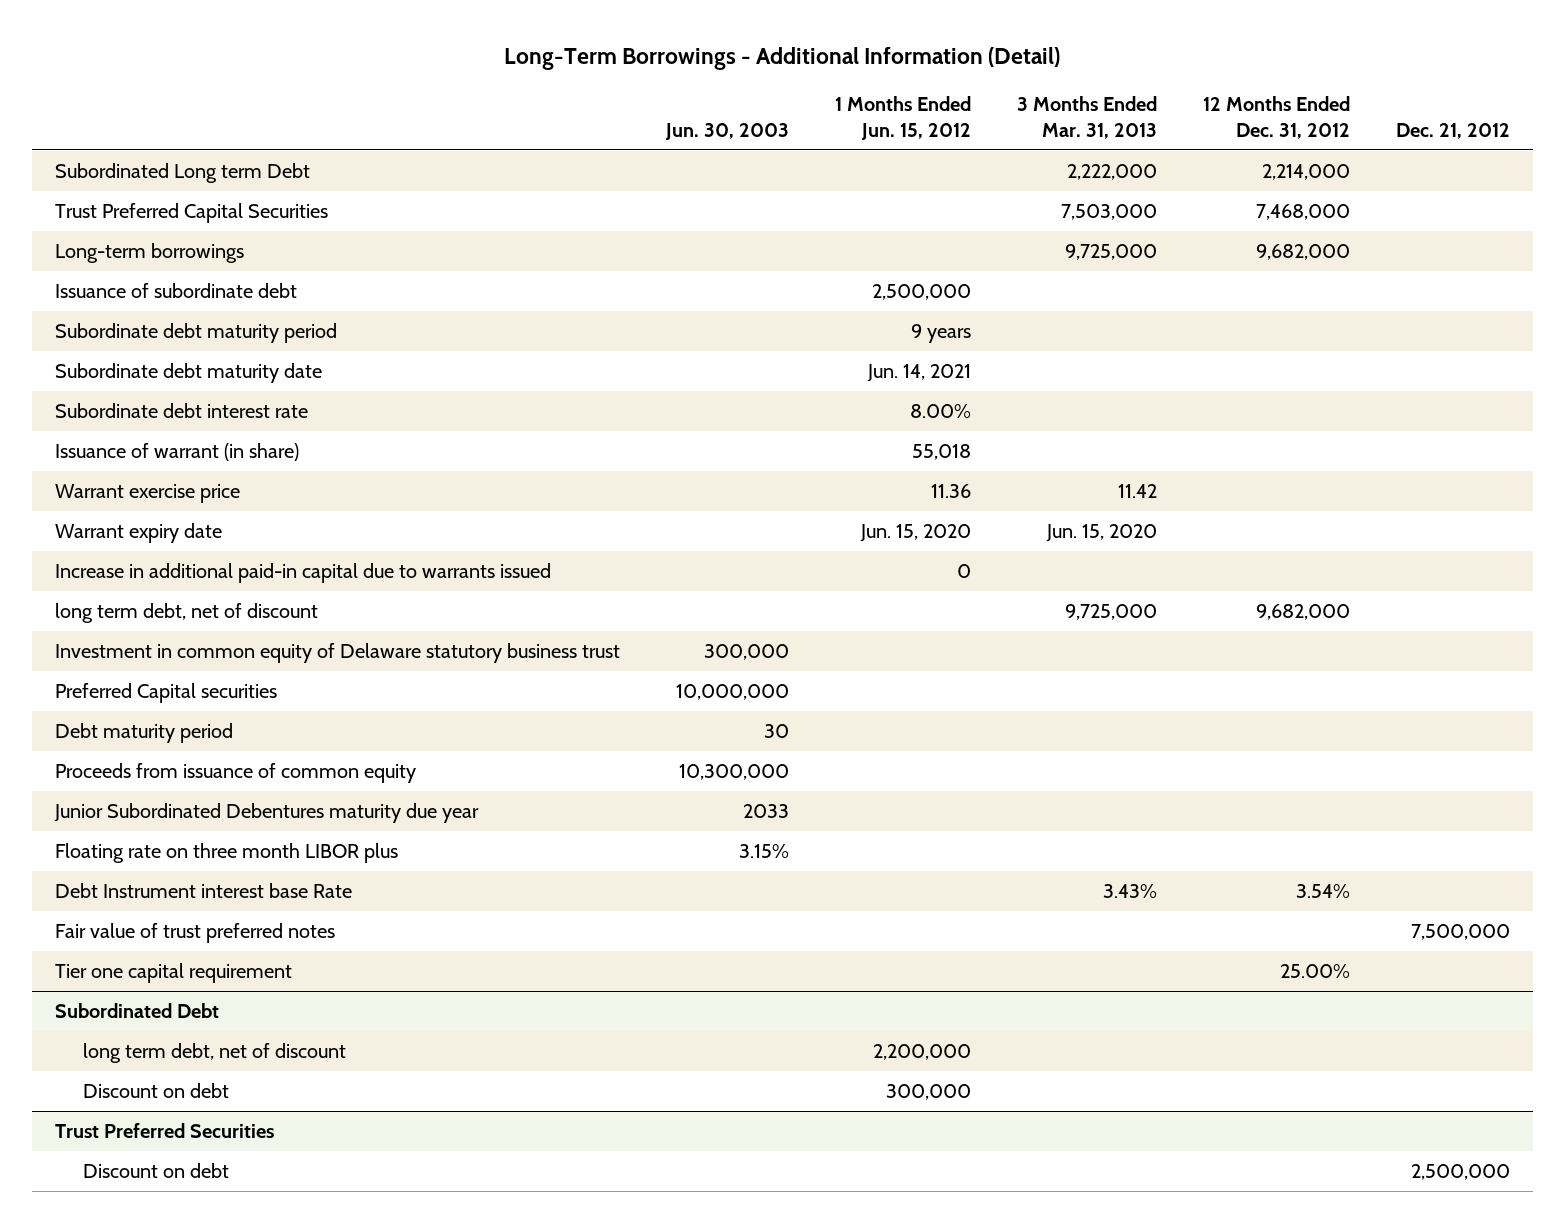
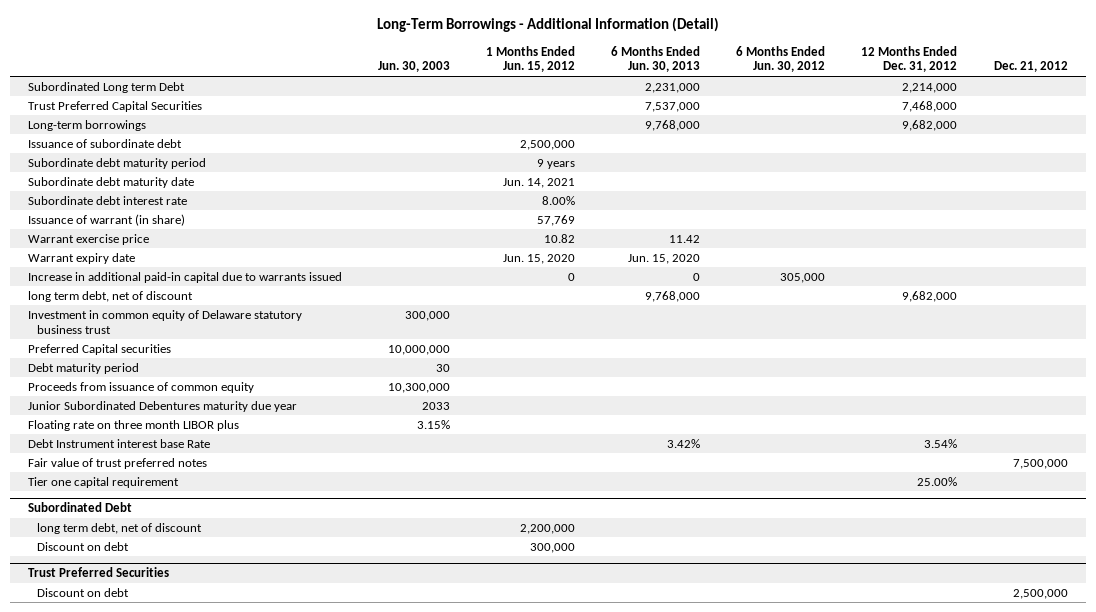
- | Jun. 30, 2003 | 1 Months Ended Jun. 15, 2012 | 3 Months Ended Mar. 31, 2013 | 12 Months Ended Dec. 31, 2012 | Dec. 21, 2012
+ | Jun. 30, 2003 | 1 Months Ended Jun. 15, 2012 | 6 Months Ended Jun. 30, 2013 | 6 Months Ended Jun. 30, 2012 | 12 Months Ended Dec. 31, 2012 | Dec. 21, 2012
- Issuance of warrant (in share) | | 55,018 | | |
- Warrant exercise price | | 11.36 | 11.42 | |
+ Issuance of warrant (in share) | | 57,769 | | | |
+ Warrant exercise price | | 10.82 | 11.42 | | |

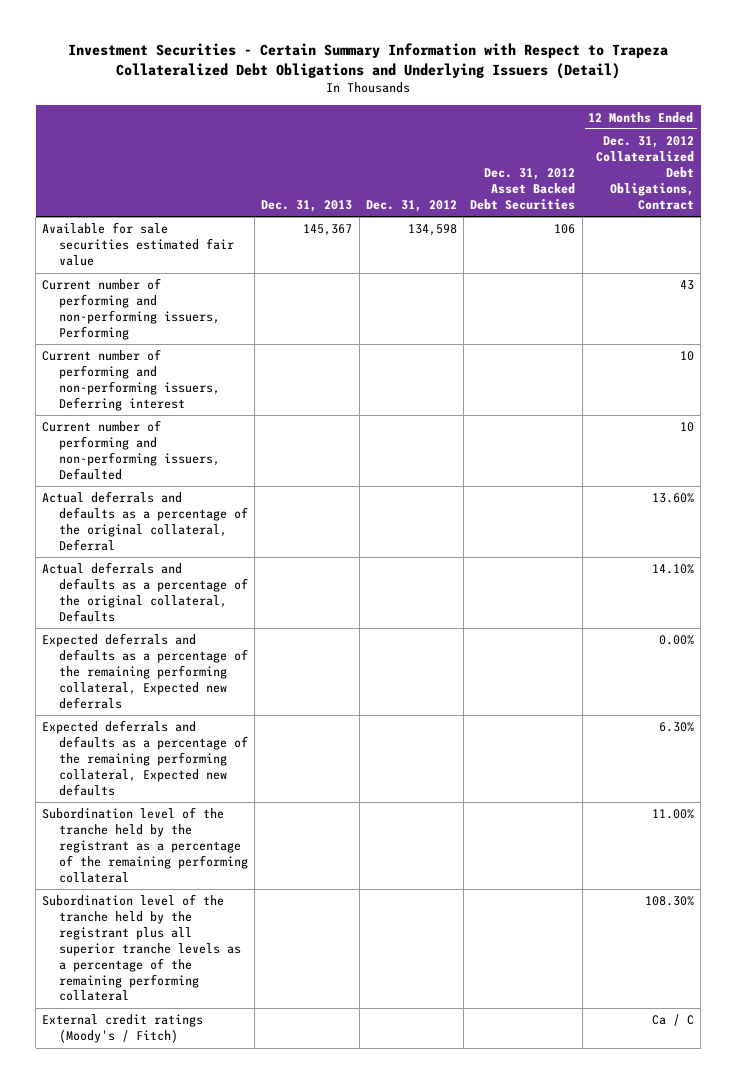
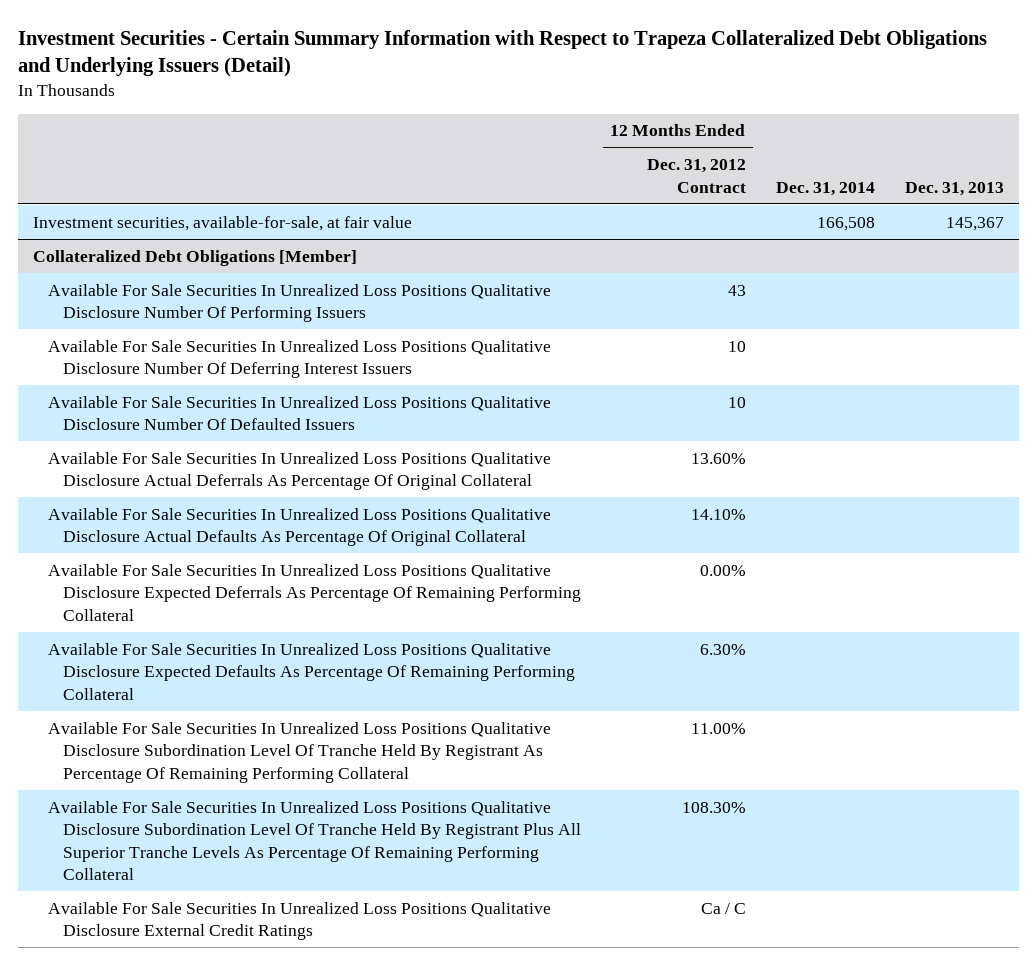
- | Dec. 31, 2013 | Dec. 31, 2012 | Dec. 31, 2012 Asset Backed Debt Securities | 12 Months Ended Dec. 31, 2012 Collateralized Debt Obligations, Contract
+ | 12 Months Ended Dec. 31, 2012 Contract | Dec. 31, 2014 | Dec. 31, 2013
- Available for sale securities estimated fair value | 145,367 | 134,598 | 106 |
- Current number of performing and non-performing issuers, Performing | | | | 43
- Current number of performing and non-performing issuers, Deferring interest | | | | 10
- Current number of performing and non-performing issuers, Defaulted | | | | 10
- Actual deferrals and defaults as a percentage of the original collateral, Deferral | | | | 13.60%
- Actual deferrals and defaults as a percentage of the original collateral, Defaults | | | | 14.10%
- Expected deferrals and defaults as a percentage of the remaining performing collateral, Expected new deferrals | | | | 0.00%
- Expected deferrals and defaults as a percentage of the remaining performing collateral, Expected new defaults | | | | 6.30%
- Subordination level of the tranche held by the registrant as a percentage of the remaining performing collateral | | | | 11.00%
- Subordination level of the tranche held by the registrant plus all superior tranche levels as a percentage of the remaining performing collateral | | | | 108.30%
- External credit ratings (Moody's / Fitch) | | | | Ca / C
+ Investment securities, available-for-sale, at fair value | | 166,508 | 145,367
+ Collateralized Debt Obligations [Member]
+ Available For Sale Securities In Unrealized Loss Positions Qualitative Disclosure Number Of Performing Issuers | 43 | |
+ Available For Sale Securities In Unrealized Loss Positions Qualitative Disclosure Number Of Deferring Interest Issuers | 10 | |
+ Available For Sale Securities In Unrealized Loss Positions Qualitative Disclosure Number Of Defaulted Issuers | 10 | |
+ Available For Sale Securities In Unrealized Loss Positions Qualitative Disclosure Actual Deferrals As Percentage Of Original Collateral | 13.60% | |
+ Available For Sale Securities In Unrealized Loss Positions Qualitative Disclosure Actual Defaults As Percentage Of Original Collateral | 14.10% | |
+ Available For Sale Securities In Unrealized Loss Positions Qualitative Disclosure Expected Deferrals As Percentage Of Remaining Performing Collateral | 0.00% | |
+ Available For Sale Securities In Unrealized Loss Positions Qualitative Disclosure Expected Defaults As Percentage Of Remaining Performing Collateral | 6.30% | |
+ Available For Sale Securities In Unrealized Loss Positions Qualitative Disclosure Subordination Level Of Tranche Held By Registrant As Percentage Of Remaining Performing Collateral | 11.00% | |
+ Available For Sale Securities In Unrealized Loss Positions Qualitative Disclosure Subordination Level Of Tranche Held By Registrant Plus All Superior Tranche Levels As Percentage Of Remaining Performing Collateral | 108.30% | |
+ Available For Sale Securities In Unrealized Loss Positions Qualitative Disclosure External Credit Ratings | Ca / C | |

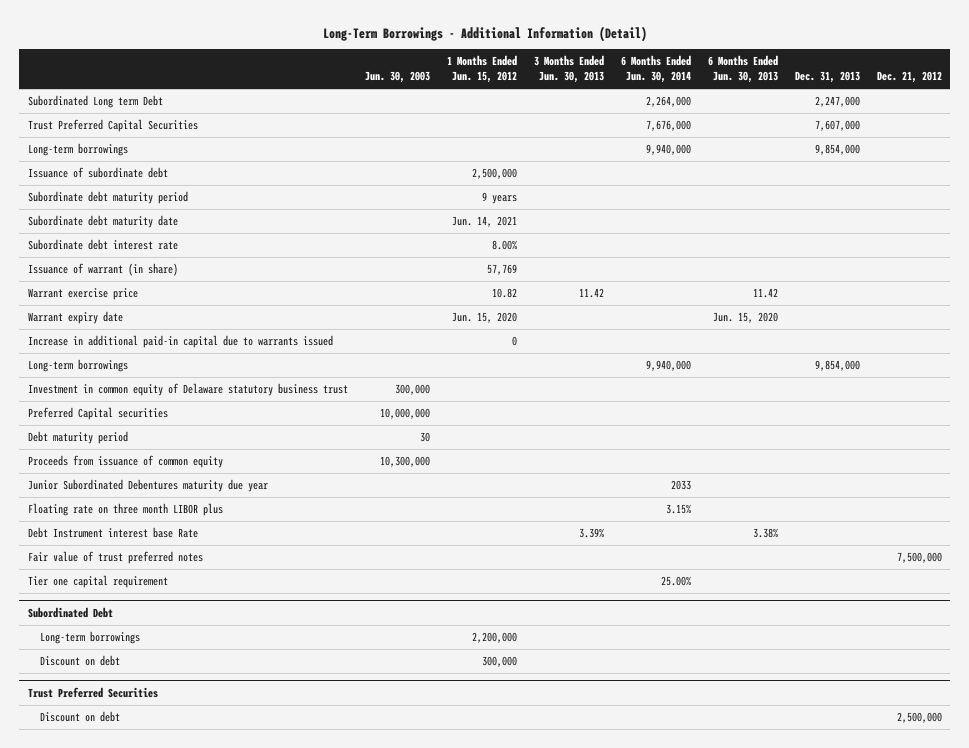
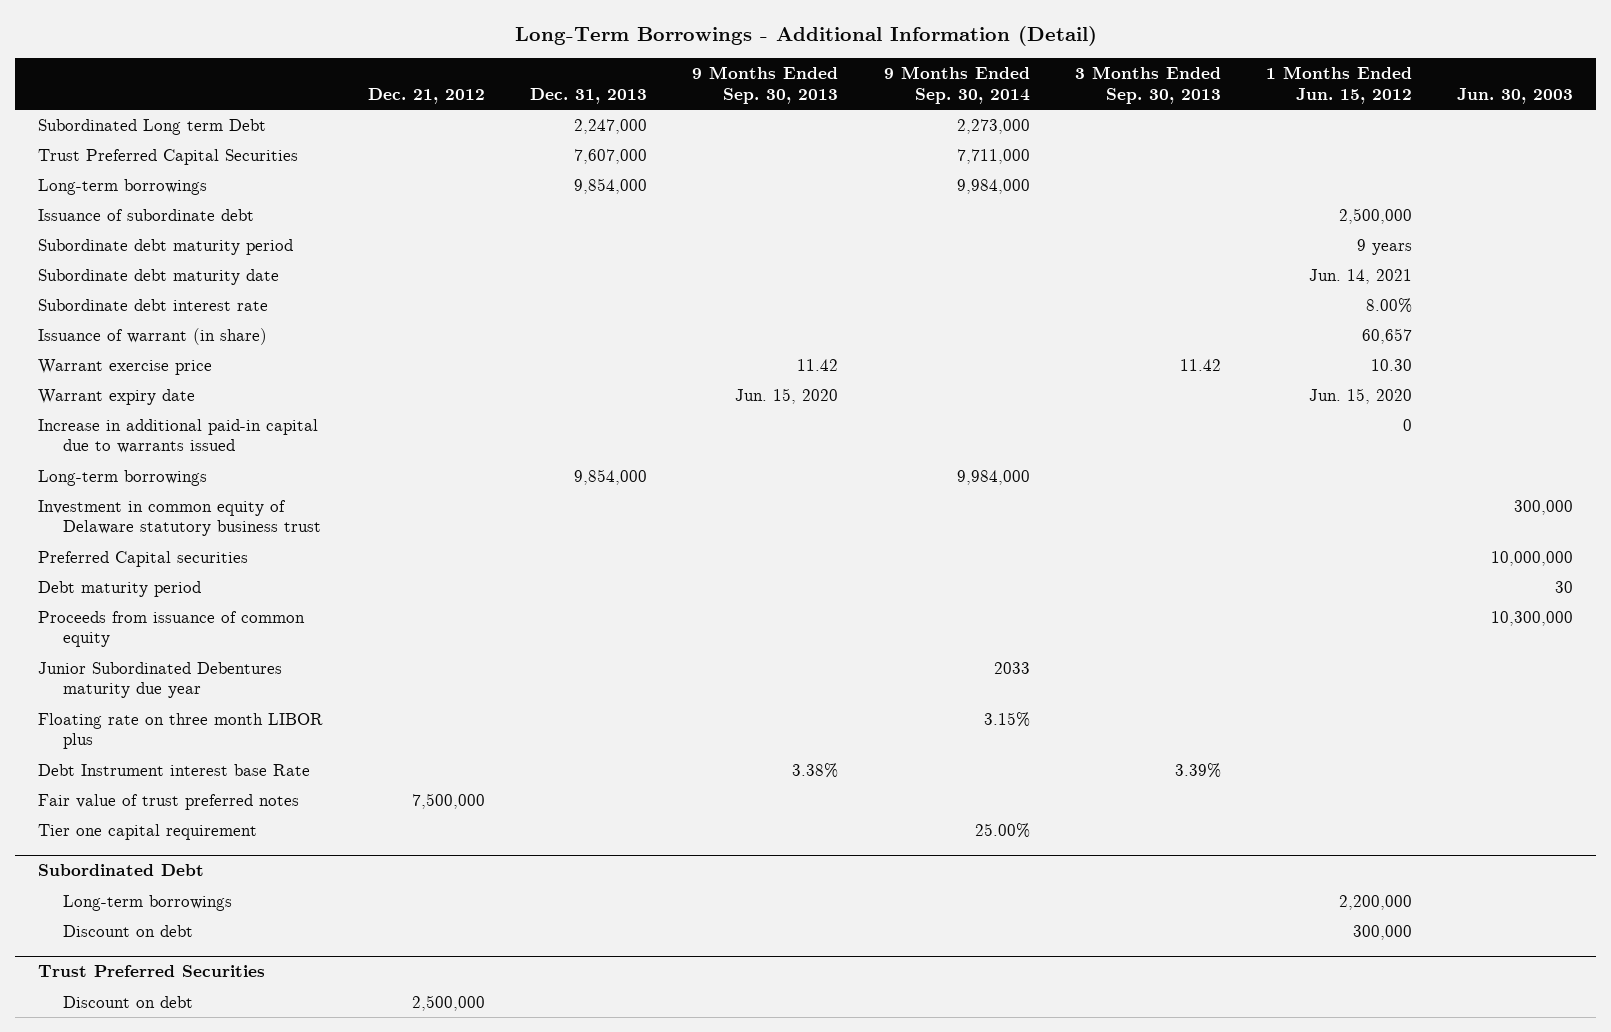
- | Jun. 30, 2003 | 1 Months Ended Jun. 15, 2012 | 3 Months Ended Jun. 30, 2013 | 6 Months Ended Jun. 30, 2014 | 6 Months Ended Jun. 30, 2013 | Dec. 31, 2013 | Dec. 21, 2012
+ | Dec. 21, 2012 | Dec. 31, 2013 | 9 Months Ended Sep. 30, 2013 | 9 Months Ended Sep. 30, 2014 | 3 Months Ended Sep. 30, 2013 | 1 Months Ended Jun. 15, 2012 | Jun. 30, 2003
- Issuance of warrant (in share) | | 57,769 | | | | |
- Warrant exercise price | | 10.82 | 11.42 | | 11.42 | |
+ Issuance of warrant (in share) | | | | | | 60,657 |
+ Warrant exercise price | | | 11.42 | | 11.42 | 10.30 |

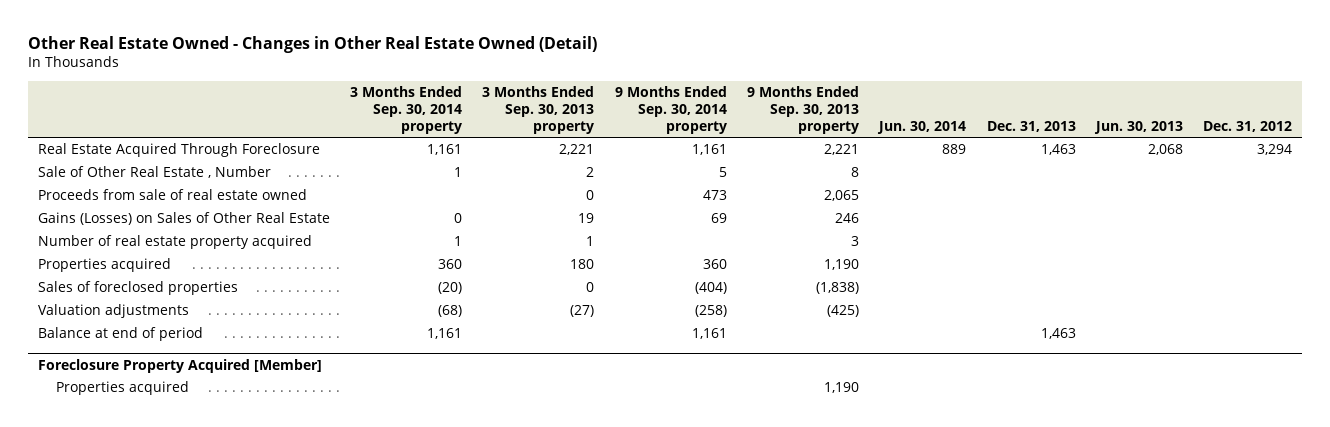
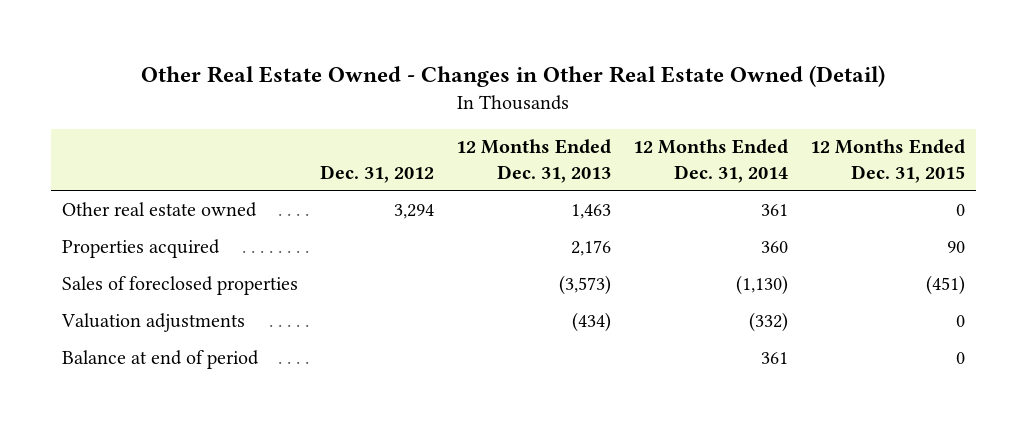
- | 3 Months Ended Sep. 30, 2014 property | 3 Months Ended Sep. 30, 2013 property | 9 Months Ended Sep. 30, 2014 property | 9 Months Ended Sep. 30, 2013 property | Jun. 30, 2014 | Dec. 31, 2013 | Jun. 30, 2013 | Dec. 31, 2012
+ | Dec. 31, 2012 | 12 Months Ended Dec. 31, 2013 | 12 Months Ended Dec. 31, 2014 | 12 Months Ended Dec. 31, 2015
- Real Estate Acquired Through Foreclosure | 1,161 | 2,221 | 1,161 | 2,221 | 889 | 1,463 | 2,068 | 3,294
- Sale of Other Real Estate , Number | 1 | 2 | 5 | 8 | | | |
- Proceeds from sale of real estate owned | | 0 | 473 | 2,065 | | | |
- Gains (Losses) on Sales of Other Real Estate | 0 | 19 | 69 | 246 | | | |
- Number of real estate property acquired | 1 | 1 | | 3 | | | |
+ Other real estate owned | 3,294 | 1,463 | 361 | 0
- Foreclosure Property Acquired [Member]
- Properties acquired | | | | 1,190 | | | |

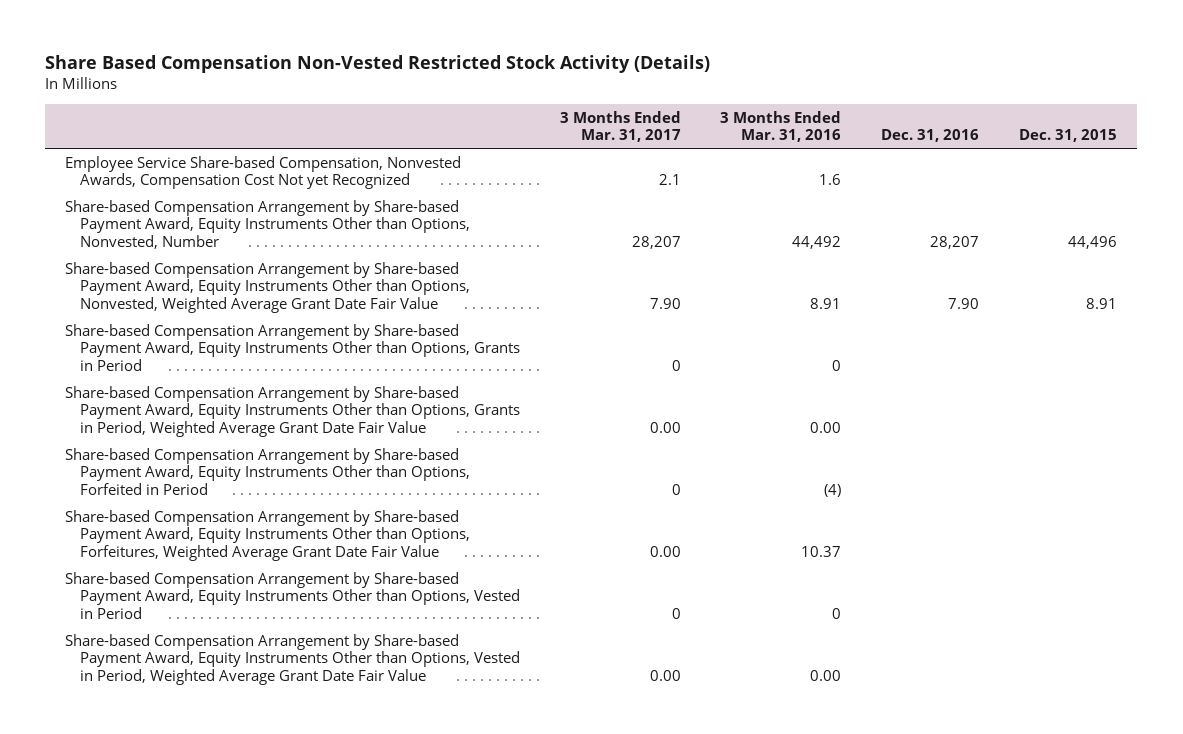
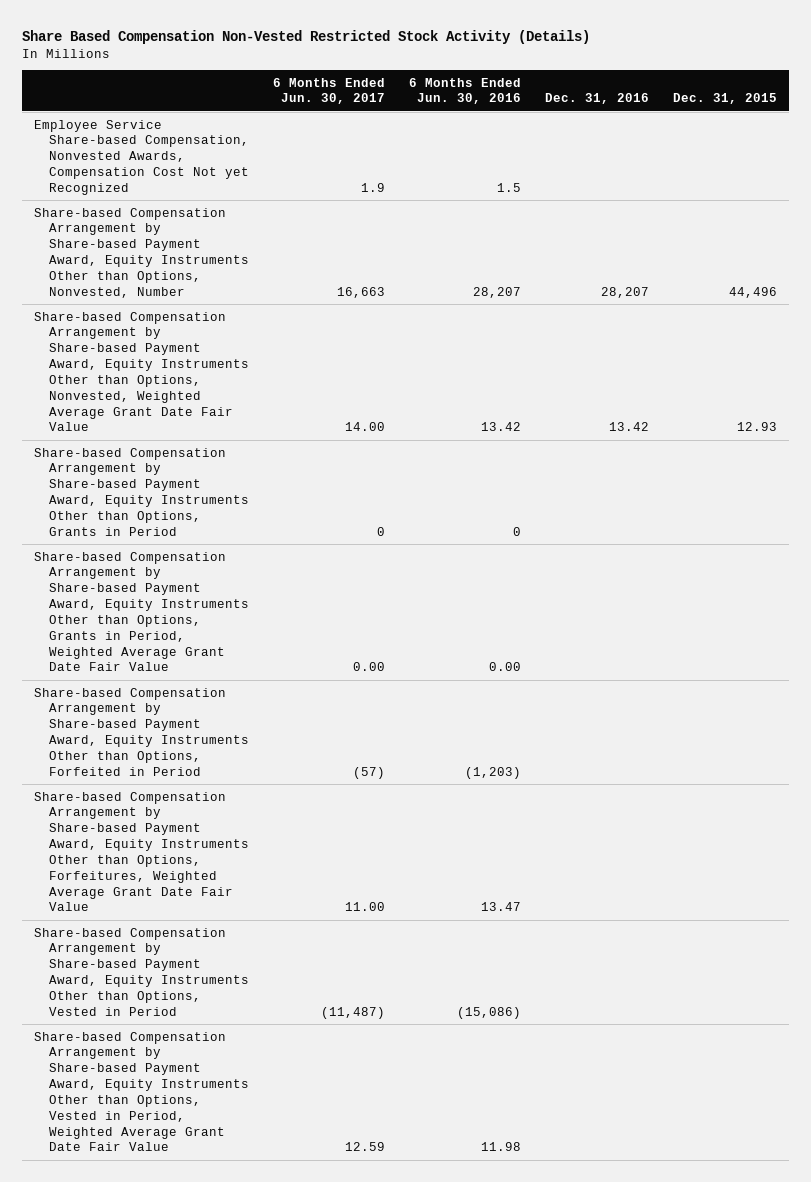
- | 3 Months Ended Mar. 31, 2017 | 3 Months Ended Mar. 31, 2016 | Dec. 31, 2016 | Dec. 31, 2015
+ | 6 Months Ended Jun. 30, 2017 | 6 Months Ended Jun. 30, 2016 | Dec. 31, 2016 | Dec. 31, 2015
- Share-based Compensation Arrangement by Share-based Payment Award, Equity Instruments Other than Options, Nonvested, Weighted Average Grant Date Fair Value | 7.90 | 8.91 | 7.90 | 8.91
+ Share-based Compensation Arrangement by Share-based Payment Award, Equity Instruments Other than Options, Nonvested, Weighted Average Grant Date Fair Value | 14.00 | 13.42 | 13.42 | 12.93

